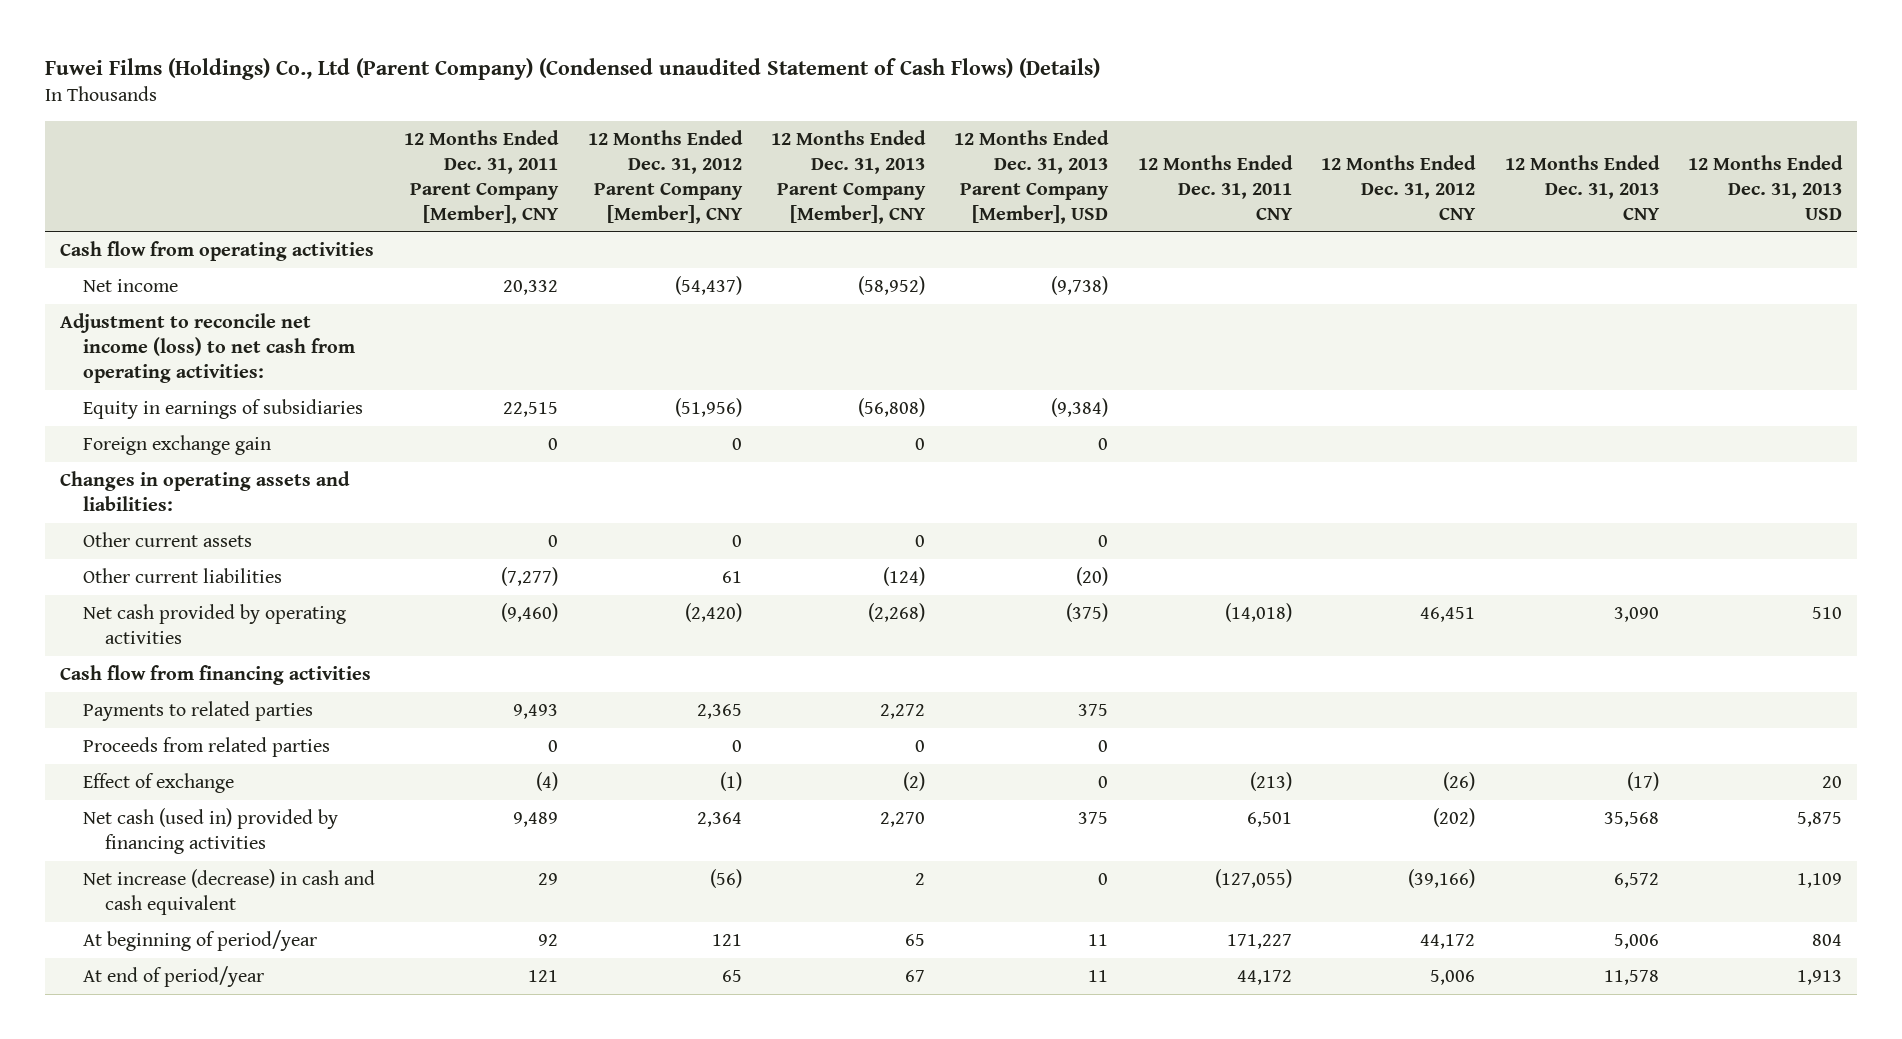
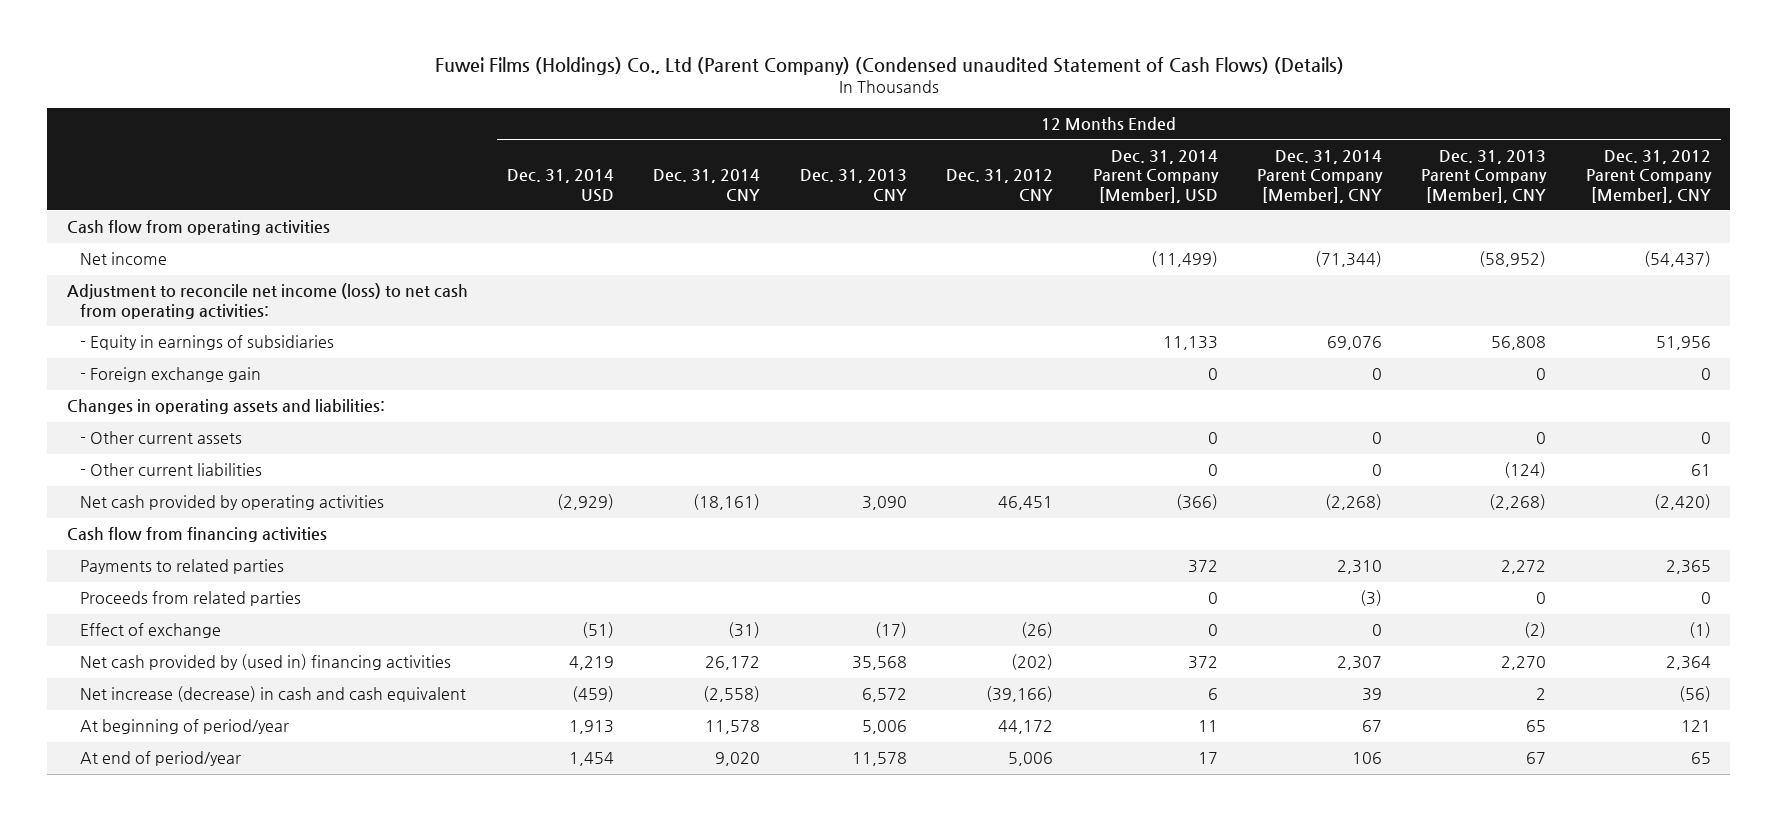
- | 12 Months Ended Dec. 31, 2011 Parent Company [Member], CNY | 12 Months Ended Dec. 31, 2012 Parent Company [Member], CNY | 12 Months Ended Dec. 31, 2013 Parent Company [Member], CNY | 12 Months Ended Dec. 31, 2013 Parent Company [Member], USD | 12 Months Ended Dec. 31, 2011 CNY | 12 Months Ended Dec. 31, 2012 CNY | 12 Months Ended Dec. 31, 2013 CNY | 12 Months Ended Dec. 31, 2013 USD
+ | 12 Months Ended Dec. 31, 2014 USD | 12 Months Ended Dec. 31, 2014 CNY | 12 Months Ended Dec. 31, 2013 CNY | 12 Months Ended Dec. 31, 2012 CNY | 12 Months Ended Dec. 31, 2014 Parent Company [Member], USD | 12 Months Ended Dec. 31, 2014 Parent Company [Member], CNY | 12 Months Ended Dec. 31, 2013 Parent Company [Member], CNY | 12 Months Ended Dec. 31, 2012 Parent Company [Member], CNY
- Equity in earnings of subsidiaries | 22,515 | (51,956) | (56,808) | (9,384) | | | |
- Foreign exchange gain | 0 | 0 | 0 | 0 | | | |
+ - Equity in earnings of subsidiaries | | | | | 11,133 | 69,076 | 56,808 | 51,956
+ - Foreign exchange gain | | | | | 0 | 0 | 0 | 0
- Other current assets | 0 | 0 | 0 | 0 | | | |
- Other current liabilities | (7,277) | 61 | (124) | (20) | | | |
+ - Other current assets | | | | | 0 | 0 | 0 | 0
+ - Other current liabilities | | | | | 0 | 0 | (124) | 61
- Net cash (used in) provided by financing activities | 9,489 | 2,364 | 2,270 | 375 | 6,501 | (202) | 35,568 | 5,875
+ Net cash provided by (used in) financing activities | 4,219 | 26,172 | 35,568 | (202) | 372 | 2,307 | 2,270 | 2,364

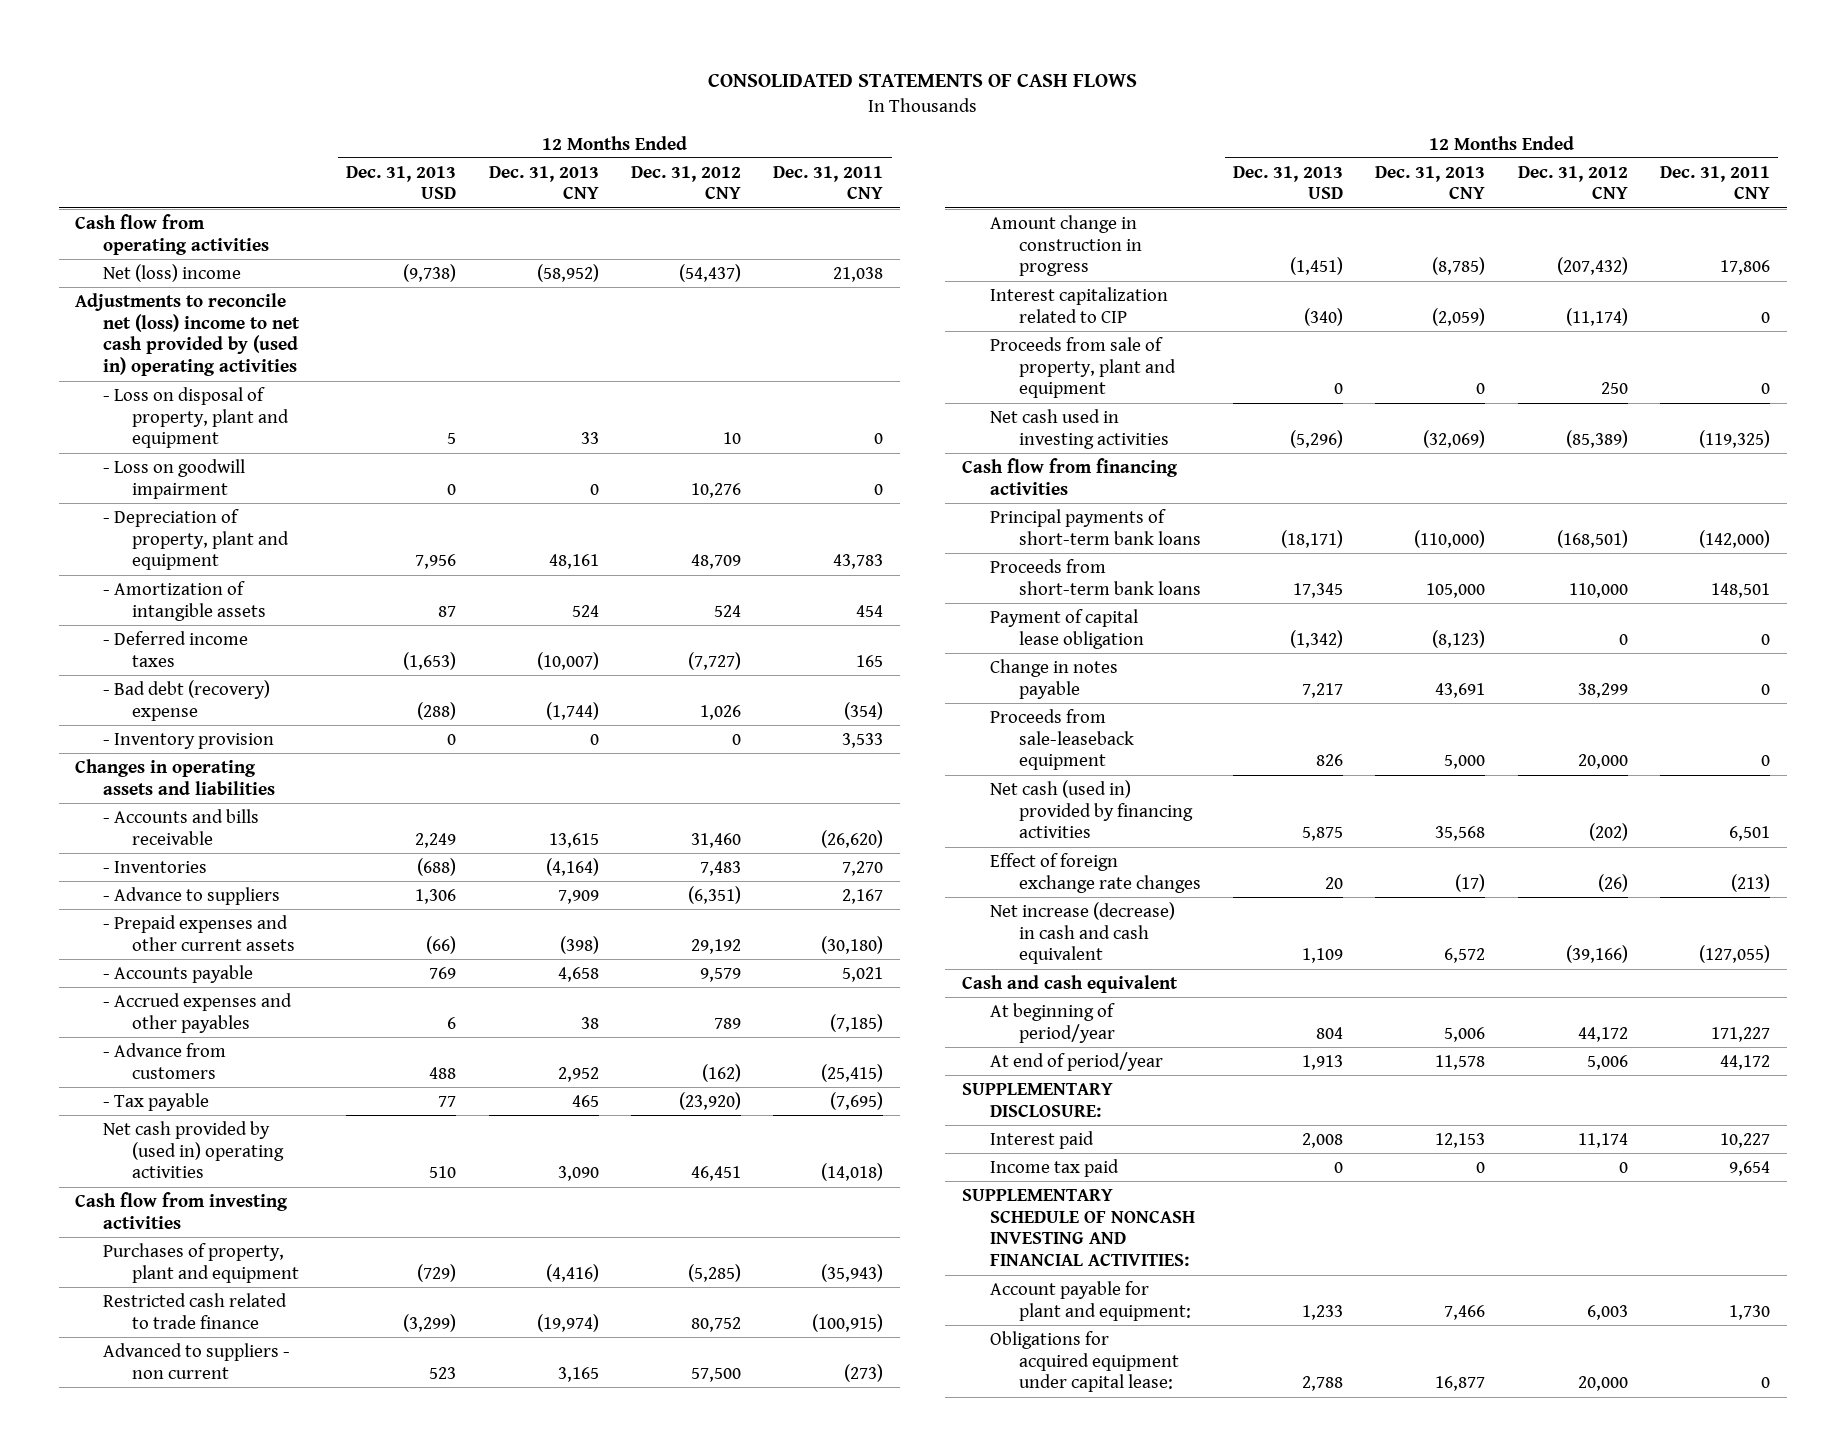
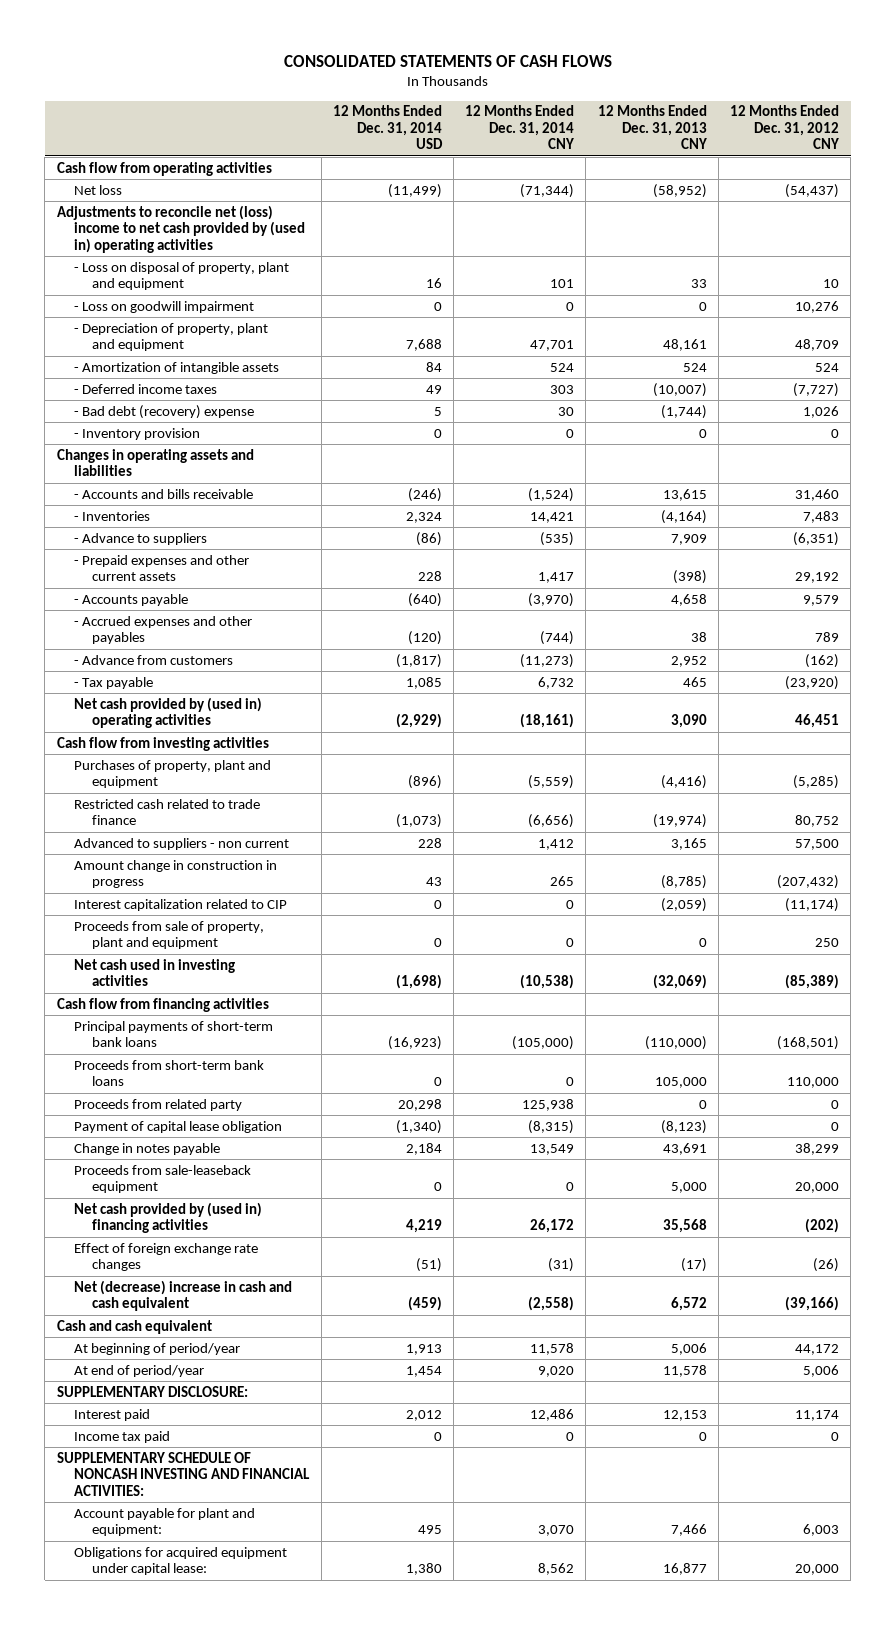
- | 12 Months Ended Dec. 31, 2013 USD | 12 Months Ended Dec. 31, 2013 CNY | 12 Months Ended Dec. 31, 2012 CNY | 12 Months Ended Dec. 31, 2011 CNY
+ | 12 Months Ended Dec. 31, 2014 USD | 12 Months Ended Dec. 31, 2014 CNY | 12 Months Ended Dec. 31, 2013 CNY | 12 Months Ended Dec. 31, 2012 CNY
- Net (loss) income | (9,738) | (58,952) | (54,437) | 21,038
+ Net loss | (11,499) | (71,344) | (58,952) | (54,437)
+ Proceeds from related party | 20,298 | 125,938 | 0 | 0
- Net cash (used in) provided by financing activities | 5,875 | 35,568 | (202) | 6,501
+ Net cash provided by (used in) financing activities | 4,219 | 26,172 | 35,568 | (202)
- Net increase (decrease) in cash and cash equivalent | 1,109 | 6,572 | (39,166) | (127,055)
+ Net (decrease) increase in cash and cash equivalent | (459) | (2,558) | 6,572 | (39,166)

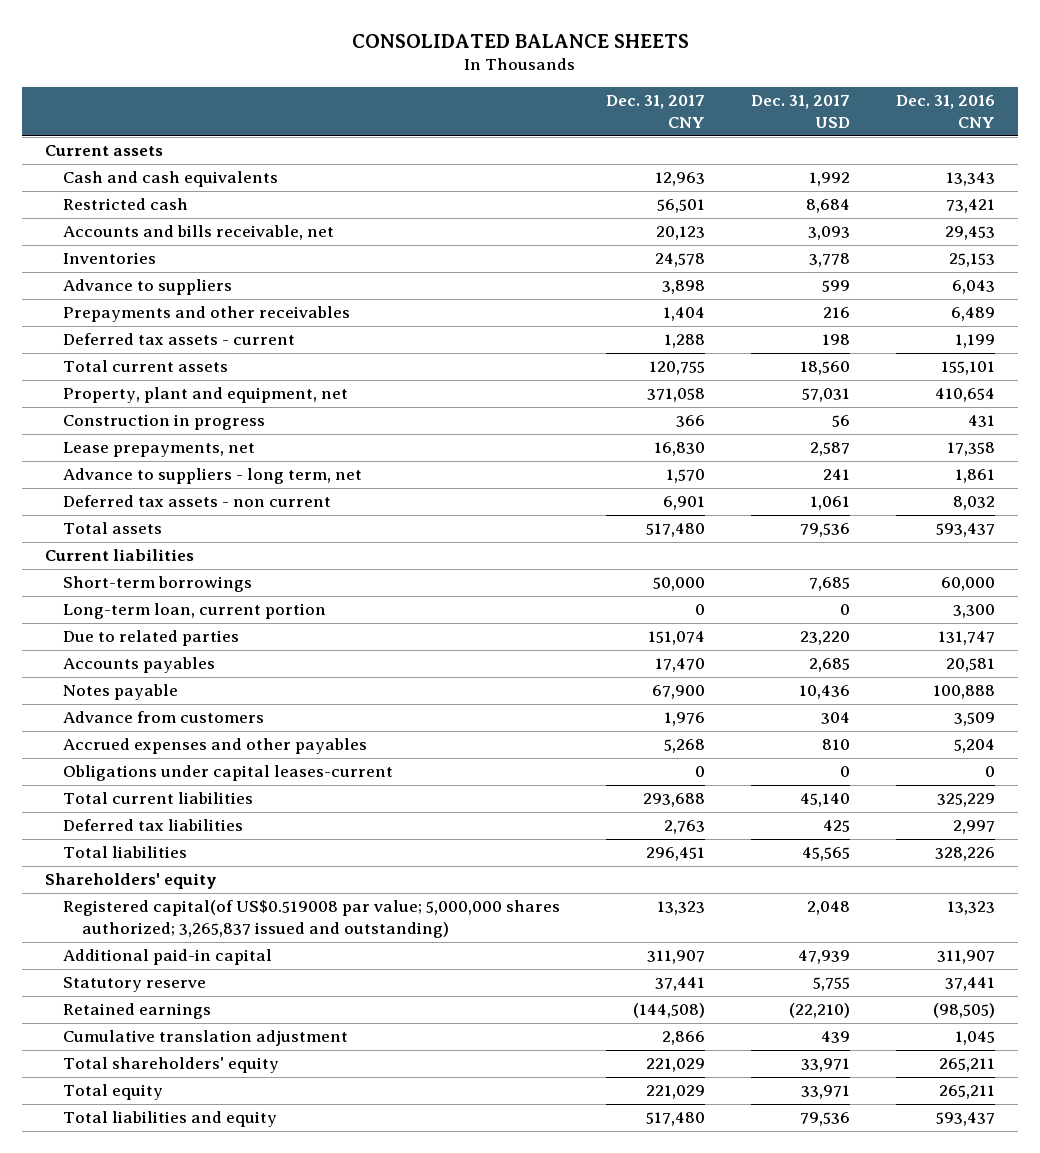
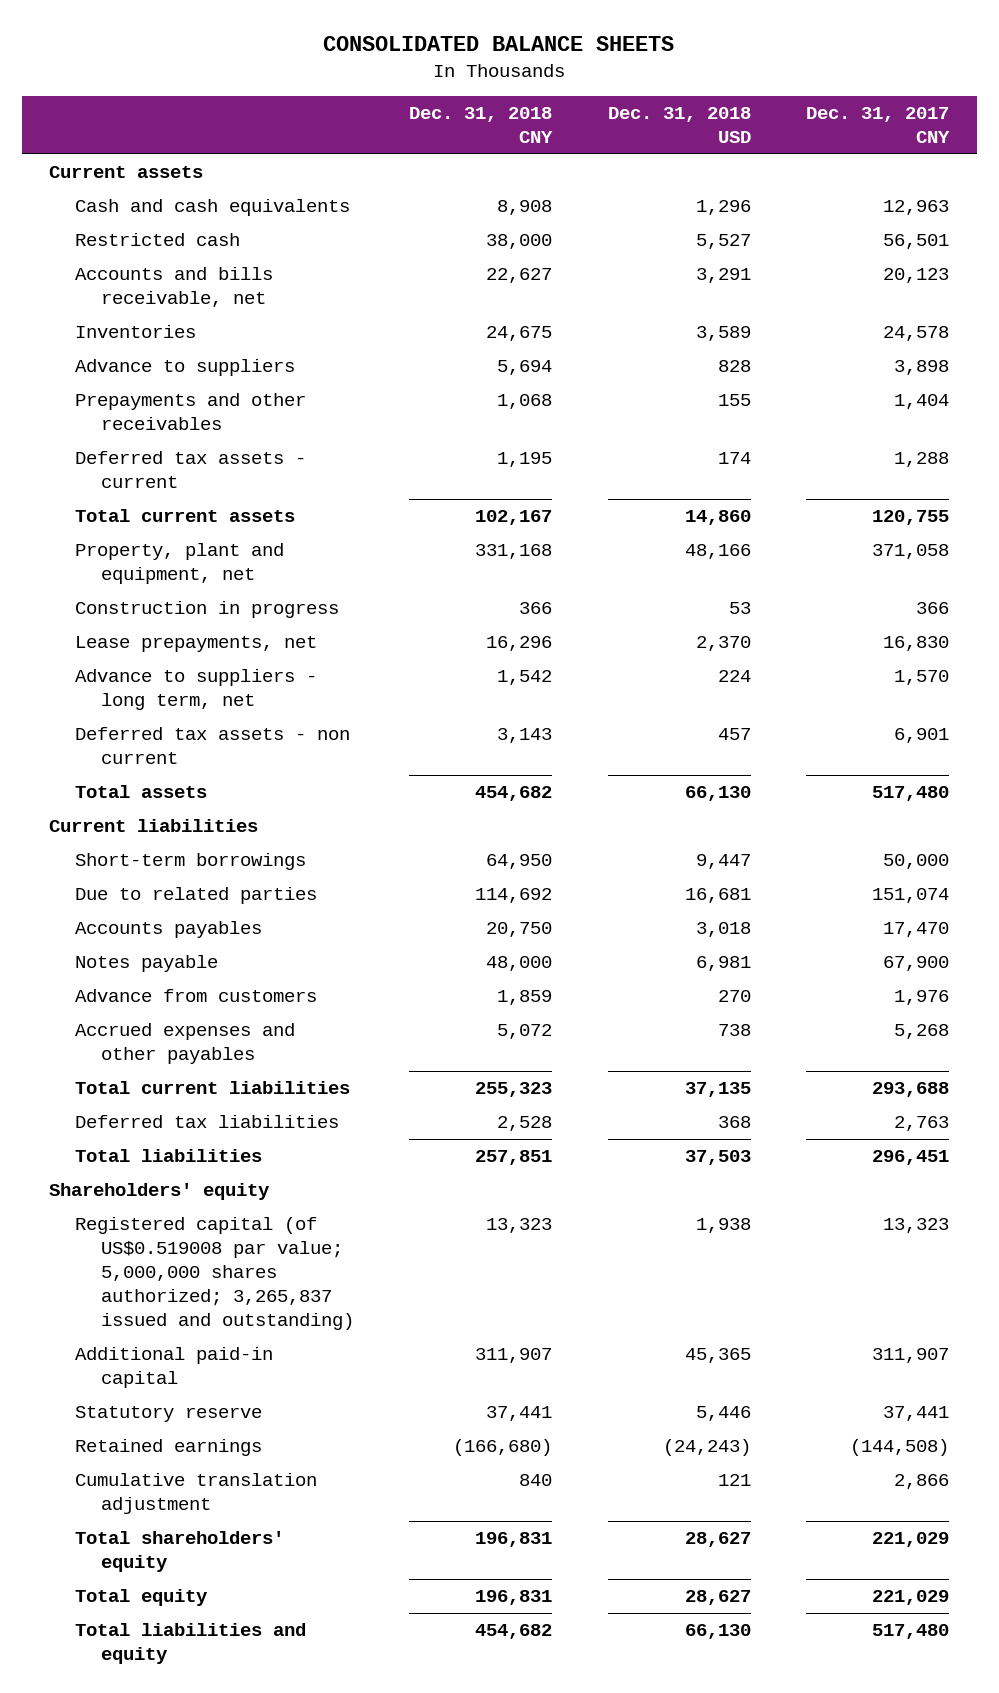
- | Dec. 31, 2017 CNY | Dec. 31, 2017 USD | Dec. 31, 2016 CNY
+ | Dec. 31, 2018 CNY | Dec. 31, 2018 USD | Dec. 31, 2017 CNY
- Long-term loan, current portion | 0 | 0 | 3,300
- Obligations under capital leases-current | 0 | 0 | 0
- Registered capital(of US$0.519008 par value; 5,000,000 shares authorized; 3,265,837 issued and outstanding) | 13,323 | 2,048 | 13,323
+ Registered capital (of US$0.519008 par value; 5,000,000 shares authorized; 3,265,837 issued and outstanding) | 13,323 | 1,938 | 13,323

